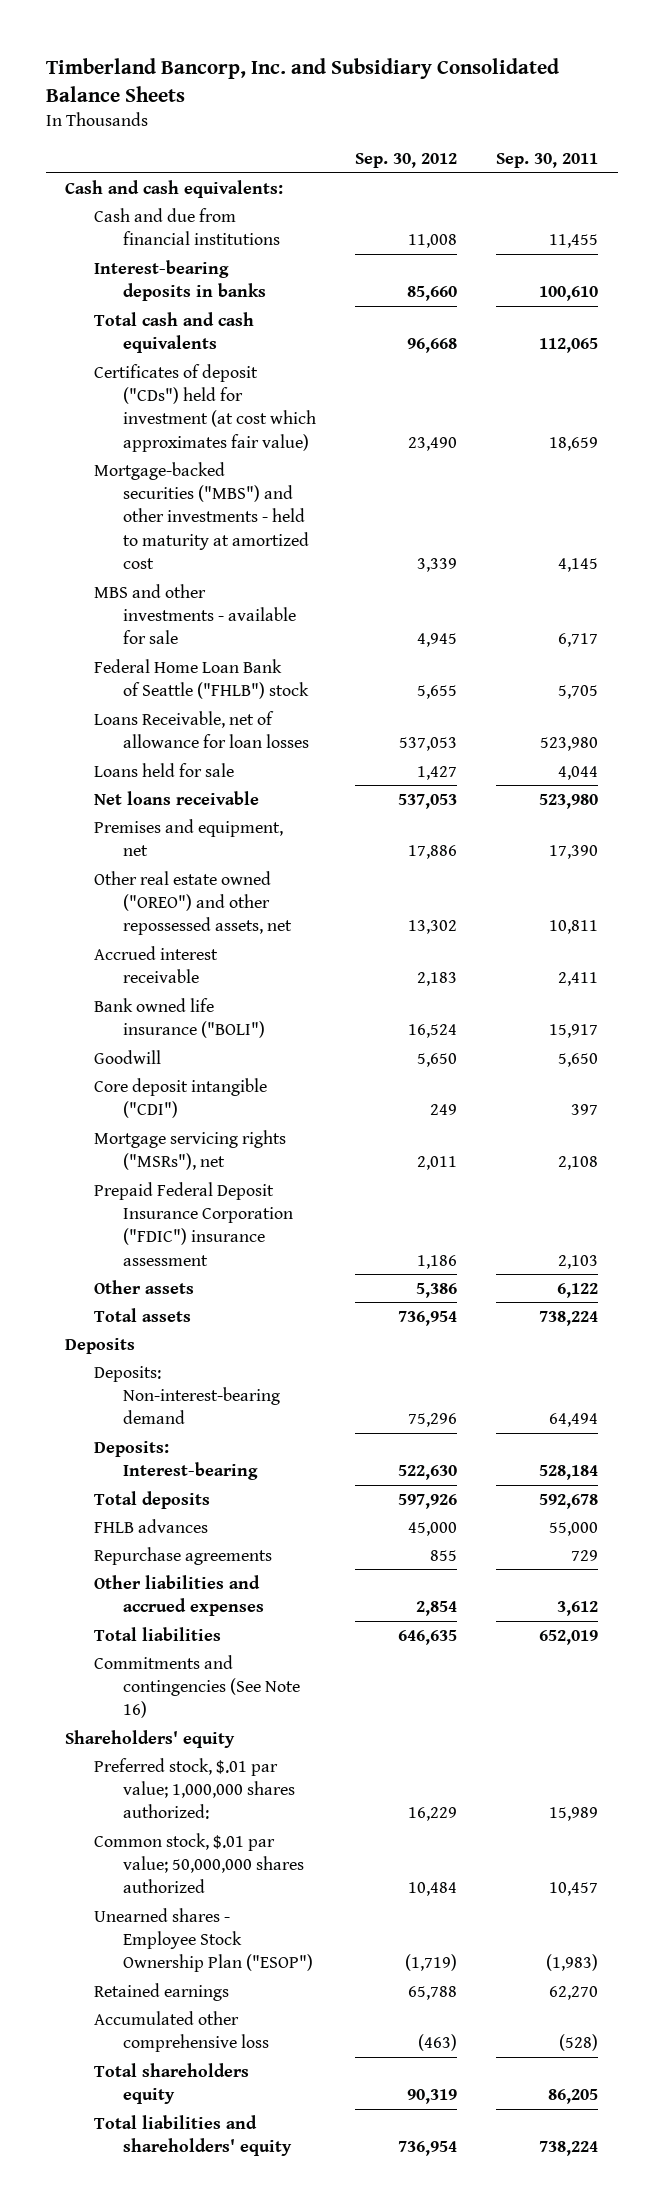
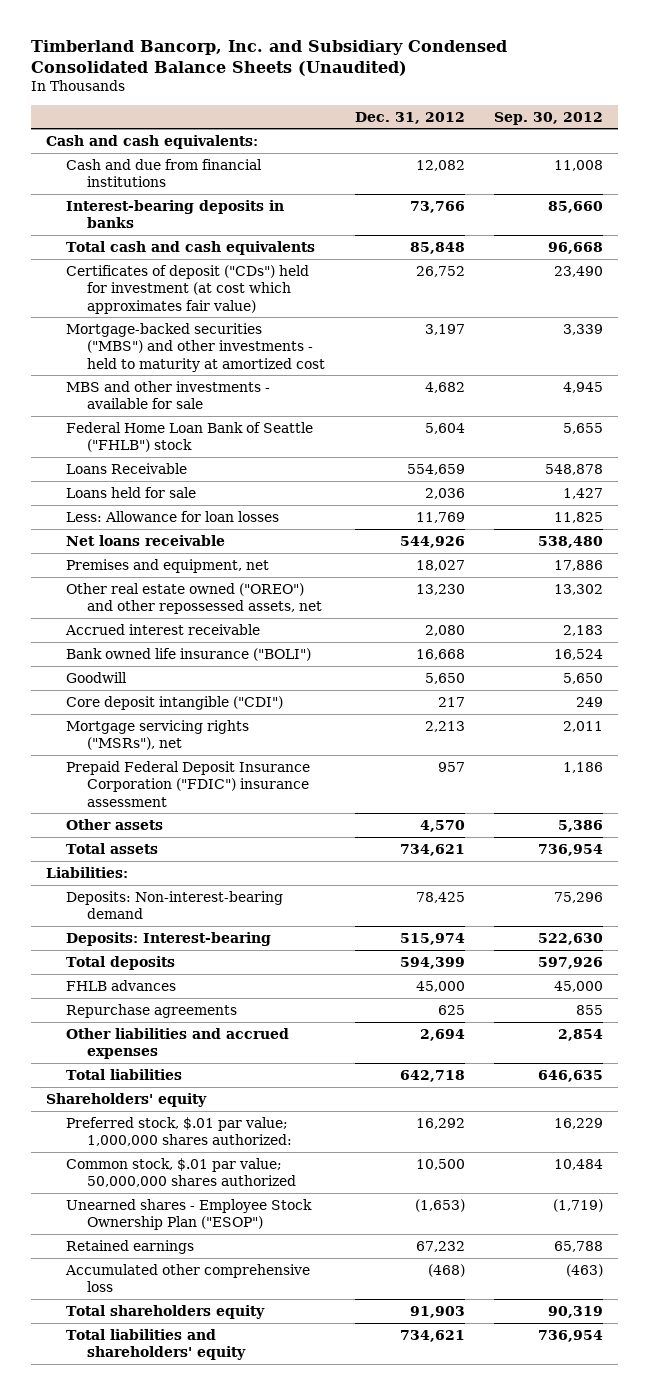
- Timberland Bancorp, Inc. and Subsidiary Consolidated Balance Sheets
+ Timberland Bancorp, Inc. and Subsidiary Condensed Consolidated Balance Sheets (Unaudited)
- | Sep. 30, 2012 | Sep. 30, 2011
+ | Dec. 31, 2012 | Sep. 30, 2012
- Loans Receivable, net of allowance for loan losses | 537,053 | 523,980
+ Loans Receivable | 554,659 | 548,878
- Net loans receivable | 537,053 | 523,980
+ Less: Allowance for loan losses | 11,769 | 11,825
+ Net loans receivable | 544,926 | 538,480
- Deposits
+ Liabilities:
- Commitments and contingencies (See Note 16)

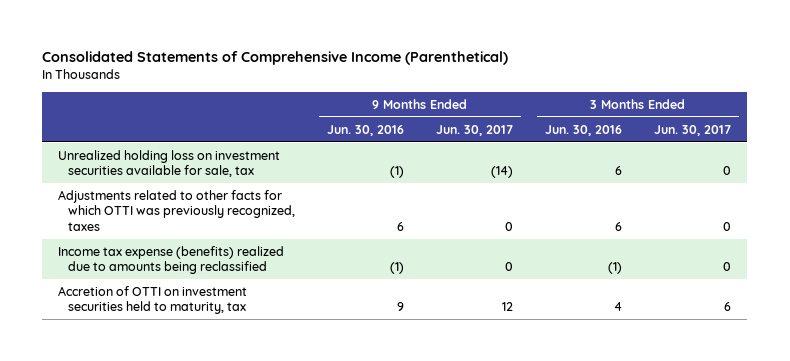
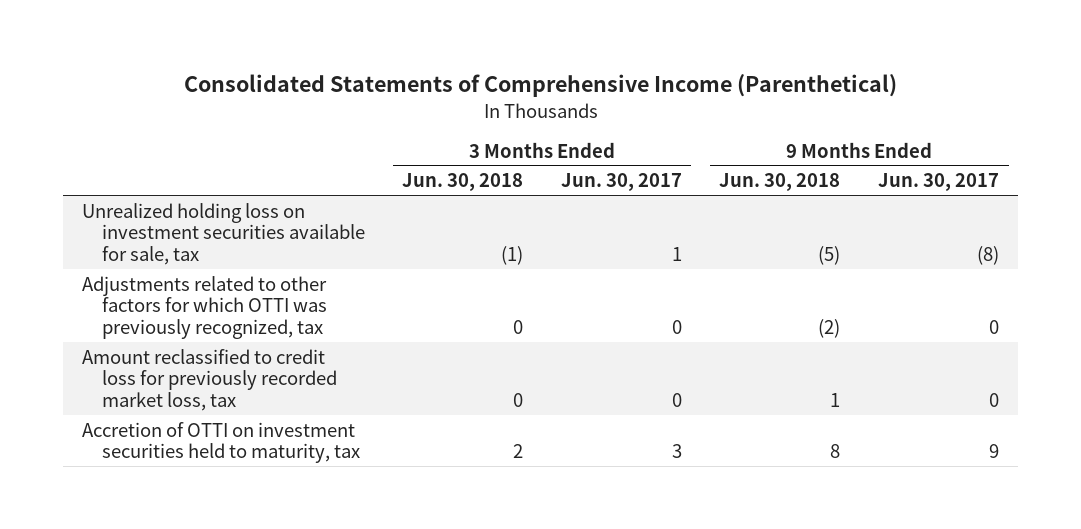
- | 9 Months Ended Jun. 30, 2016 | 9 Months Ended Jun. 30, 2017 | 3 Months Ended Jun. 30, 2016 | 3 Months Ended Jun. 30, 2017
+ | 3 Months Ended Jun. 30, 2018 | 3 Months Ended Jun. 30, 2017 | 9 Months Ended Jun. 30, 2018 | 9 Months Ended Jun. 30, 2017
- Unrealized holding loss on investment securities available for sale, tax | (1) | (14) | 6 | 0
- Adjustments related to other facts for which OTTI was previously recognized, taxes | 6 | 0 | 6 | 0
- Income tax expense (benefits) realized due to amounts being reclassified | (1) | 0 | (1) | 0
- Accretion of OTTI on investment securities held to maturity, tax | 9 | 12 | 4 | 6
+ Unrealized holding loss on investment securities available for sale, tax | (1) | 1 | (5) | (8)
+ Adjustments related to other factors for which OTTI was previously recognized, tax | 0 | 0 | (2) | 0
+ Amount reclassified to credit loss for previously recorded market loss, tax | 0 | 0 | 1 | 0
+ Accretion of OTTI on investment securities held to maturity, tax | 2 | 3 | 8 | 9

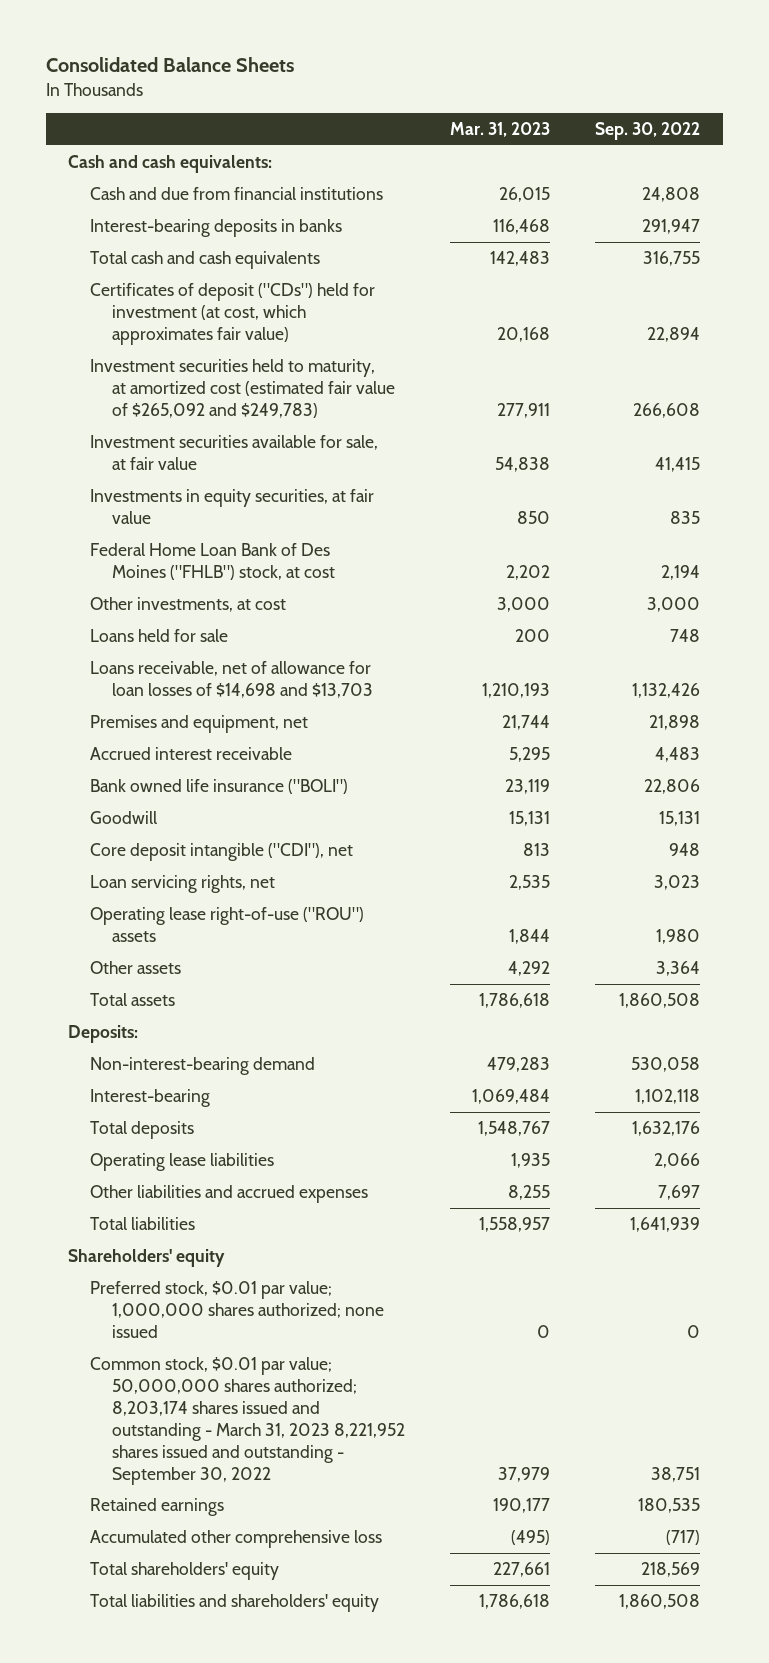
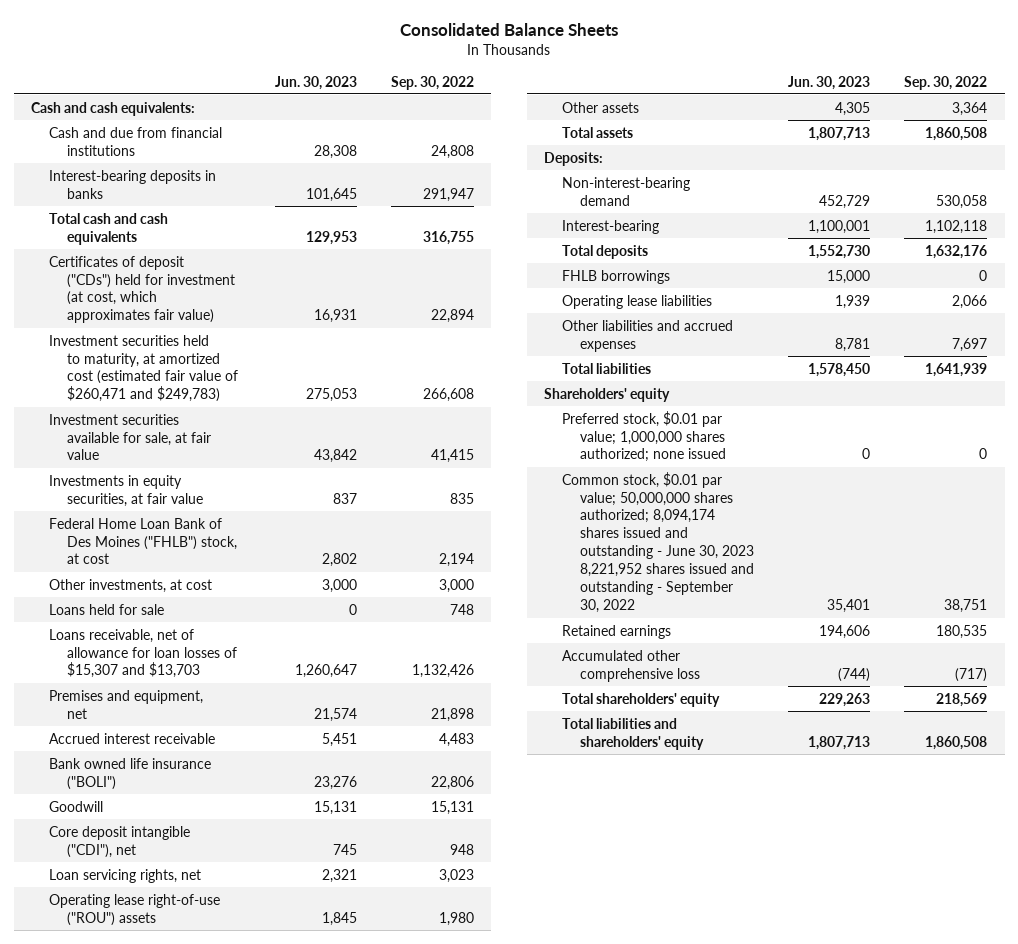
- | Mar. 31, 2023 | Sep. 30, 2022
+ | Jun. 30, 2023 | Sep. 30, 2022
- Investment securities held to maturity, at amortized cost (estimated fair value of $265,092 and $249,783) | 277,911 | 266,608
+ Investment securities held to maturity, at amortized cost (estimated fair value of $260,471 and $249,783) | 275,053 | 266,608
- Loans receivable, net of allowance for loan losses of $14,698 and $13,703 | 1,210,193 | 1,132,426
+ Loans receivable, net of allowance for loan losses of $15,307 and $13,703 | 1,260,647 | 1,132,426
+ FHLB borrowings | 15,000 | 0
- Common stock, $0.01 par value; 50,000,000 shares authorized; 8,203,174 shares issued and outstanding - March 31, 2023 8,221,952 shares issued and outstanding - September 30, 2022 | 37,979 | 38,751
+ Common stock, $0.01 par value; 50,000,000 shares authorized; 8,094,174 shares issued and outstanding - June 30, 2023 8,221,952 shares issued and outstanding - September 30, 2022 | 35,401 | 38,751

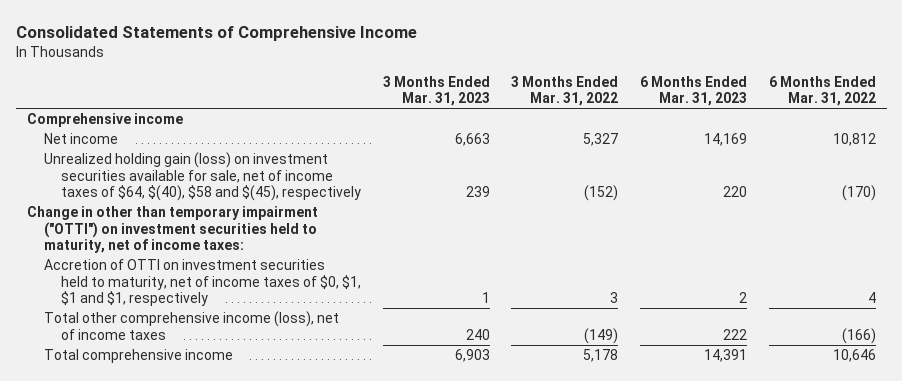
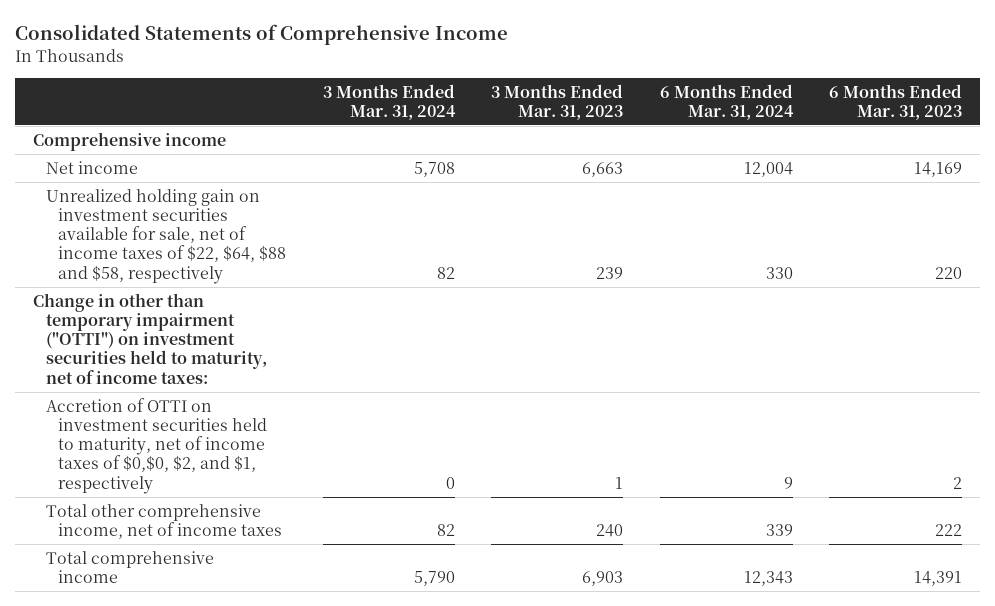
- | 3 Months Ended Mar. 31, 2023 | 3 Months Ended Mar. 31, 2022 | 6 Months Ended Mar. 31, 2023 | 6 Months Ended Mar. 31, 2022
+ | 3 Months Ended Mar. 31, 2024 | 3 Months Ended Mar. 31, 2023 | 6 Months Ended Mar. 31, 2024 | 6 Months Ended Mar. 31, 2023
- Unrealized holding gain (loss) on investment securities available for sale, net of income taxes of $64, $(40), $58 and $(45), respectively | 239 | (152) | 220 | (170)
+ Unrealized holding gain on investment securities available for sale, net of income taxes of $22, $64, $88 and $58, respectively | 82 | 239 | 330 | 220
- Accretion of OTTI on investment securities held to maturity, net of income taxes of $0, $1, $1 and $1, respectively | 1 | 3 | 2 | 4
- Total other comprehensive income (loss), net of income taxes | 240 | (149) | 222 | (166)
+ Accretion of OTTI on investment securities held to maturity, net of income taxes of $0,$0, $2, and $1, respectively | 0 | 1 | 9 | 2
+ Total other comprehensive income, net of income taxes | 82 | 240 | 339 | 222

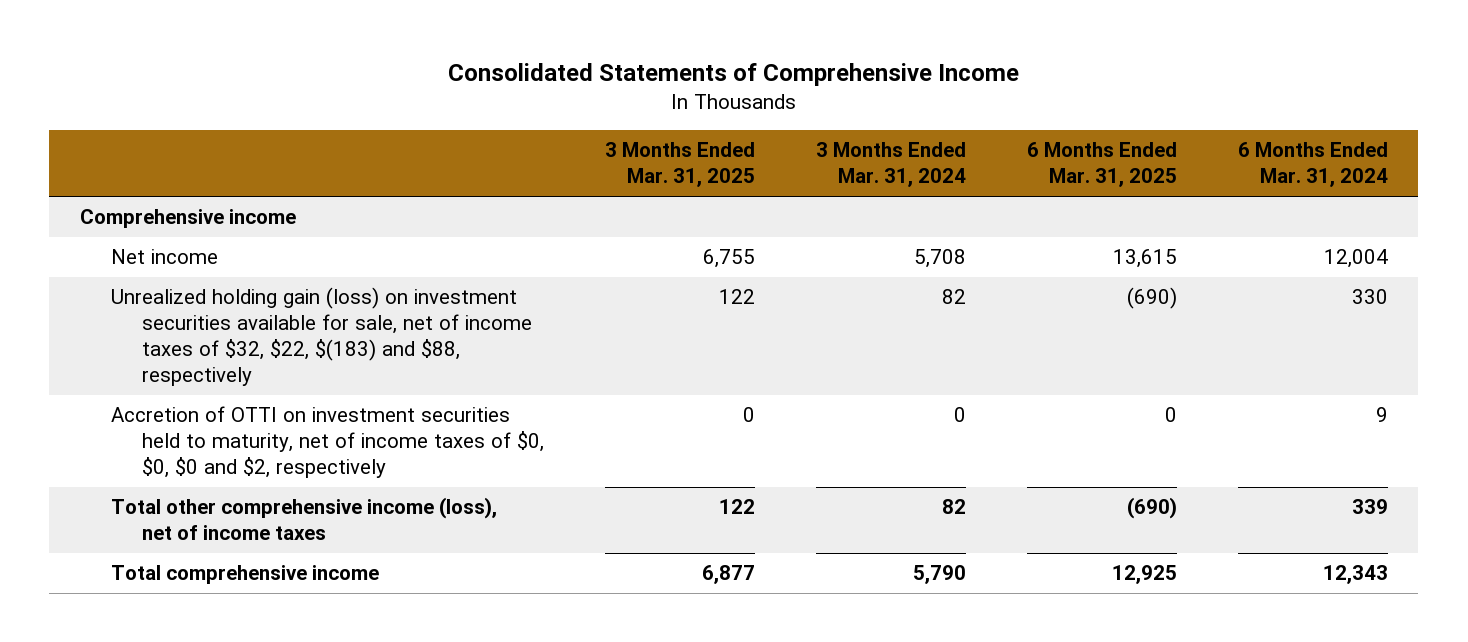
- | 3 Months Ended Mar. 31, 2024 | 3 Months Ended Mar. 31, 2023 | 6 Months Ended Mar. 31, 2024 | 6 Months Ended Mar. 31, 2023
+ | 3 Months Ended Mar. 31, 2025 | 3 Months Ended Mar. 31, 2024 | 6 Months Ended Mar. 31, 2025 | 6 Months Ended Mar. 31, 2024
- Unrealized holding gain on investment securities available for sale, net of income taxes of $22, $64, $88 and $58, respectively | 82 | 239 | 330 | 220
- Change in other than temporary impairment ("OTTI") on investment securities held to maturity, net of income taxes:
- Accretion of OTTI on investment securities held to maturity, net of income taxes of $0,$0, $2, and $1, respectively | 0 | 1 | 9 | 2
- Total other comprehensive income, net of income taxes | 82 | 240 | 339 | 222
+ Unrealized holding gain (loss) on investment securities available for sale, net of income taxes of $32, $22, $(183) and $88, respectively | 122 | 82 | (690) | 330
+ Accretion of OTTI on investment securities held to maturity, net of income taxes of $0, $0, $0 and $2, respectively | 0 | 0 | 0 | 9
+ Total other comprehensive income (loss), net of income taxes | 122 | 82 | (690) | 339

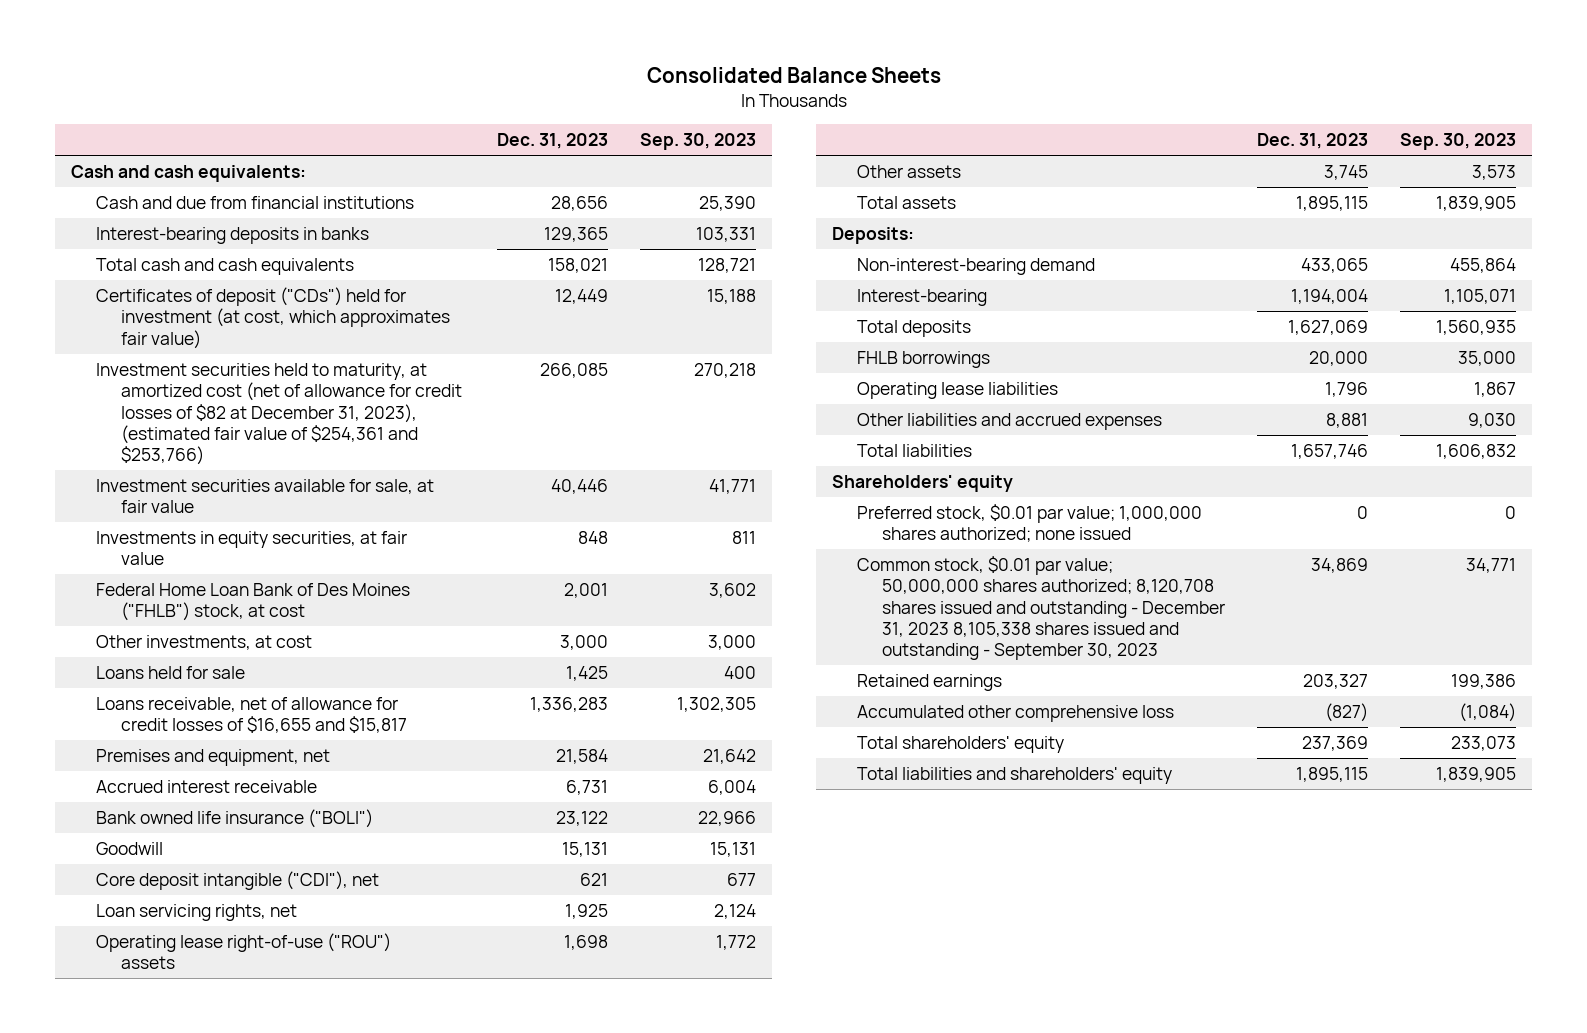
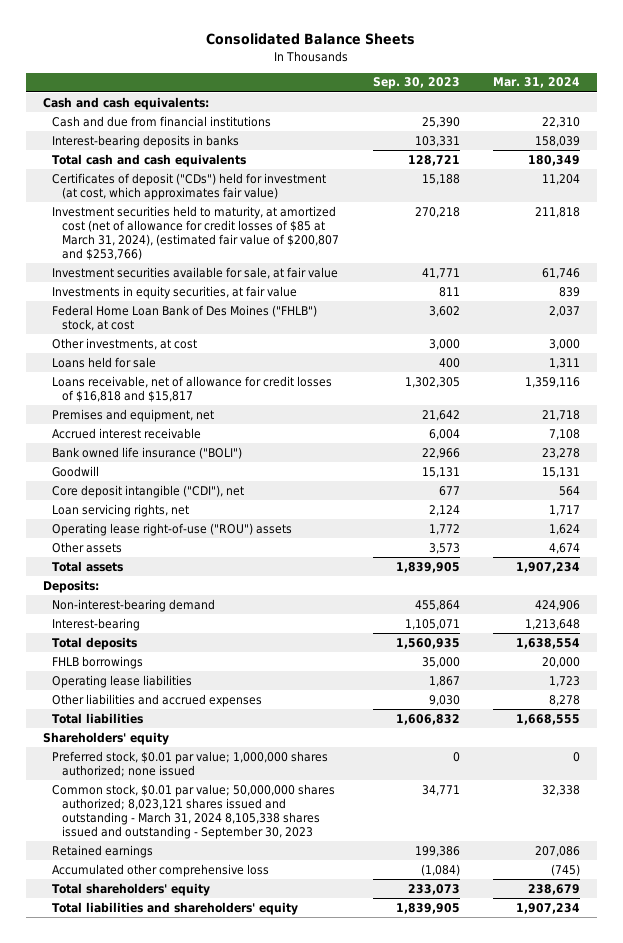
- | Dec. 31, 2023 | Sep. 30, 2023
+ | Sep. 30, 2023 | Mar. 31, 2024
- Investment securities held to maturity, at amortized cost (net of allowance for credit losses of $82 at December 31, 2023), (estimated fair value of $254,361 and $253,766) | 266,085 | 270,218
+ Investment securities held to maturity, at amortized cost (net of allowance for credit losses of $85 at March 31, 2024), (estimated fair value of $200,807 and $253,766) | 270,218 | 211,818
- Loans receivable, net of allowance for credit losses of $16,655 and $15,817 | 1,336,283 | 1,302,305
+ Loans receivable, net of allowance for credit losses of $16,818 and $15,817 | 1,302,305 | 1,359,116
- Common stock, $0.01 par value; 50,000,000 shares authorized; 8,120,708 shares issued and outstanding - December 31, 2023 8,105,338 shares issued and outstanding - September 30, 2023 | 34,869 | 34,771
+ Common stock, $0.01 par value; 50,000,000 shares authorized; 8,023,121 shares issued and outstanding - March 31, 2024 8,105,338 shares issued and outstanding - September 30, 2023 | 34,771 | 32,338

